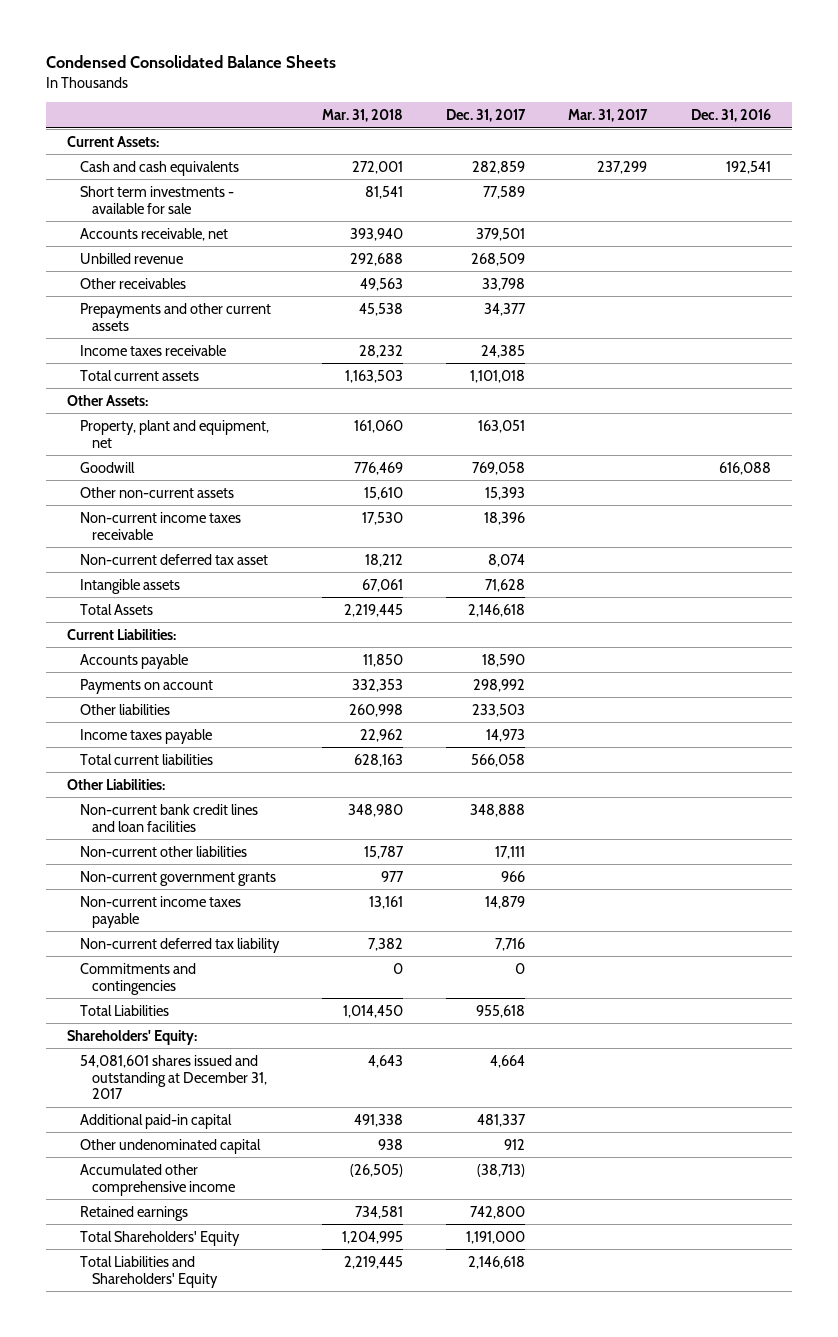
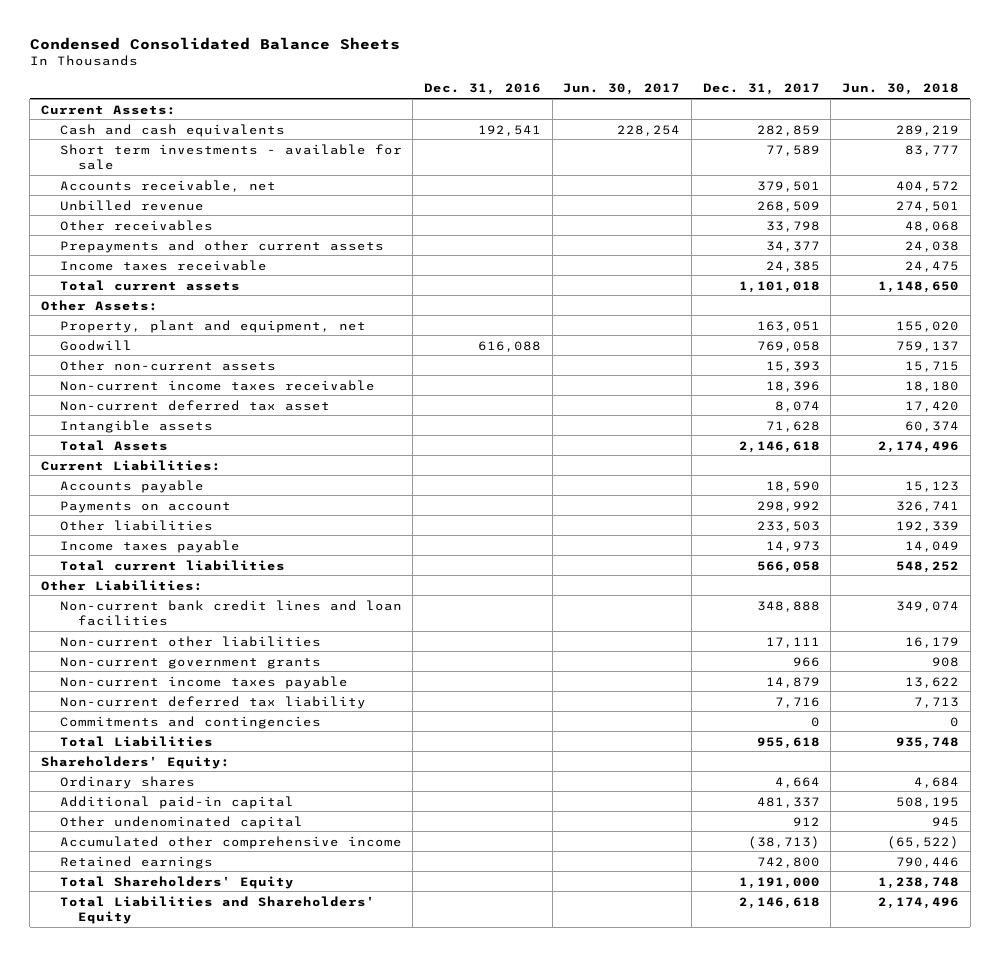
- | Mar. 31, 2018 | Dec. 31, 2017 | Mar. 31, 2017 | Dec. 31, 2016
+ | Dec. 31, 2016 | Jun. 30, 2017 | Dec. 31, 2017 | Jun. 30, 2018
- 54,081,601 shares issued and outstanding at December 31, 2017 | 4,643 | 4,664 | |
+ Ordinary shares | | | 4,664 | 4,684

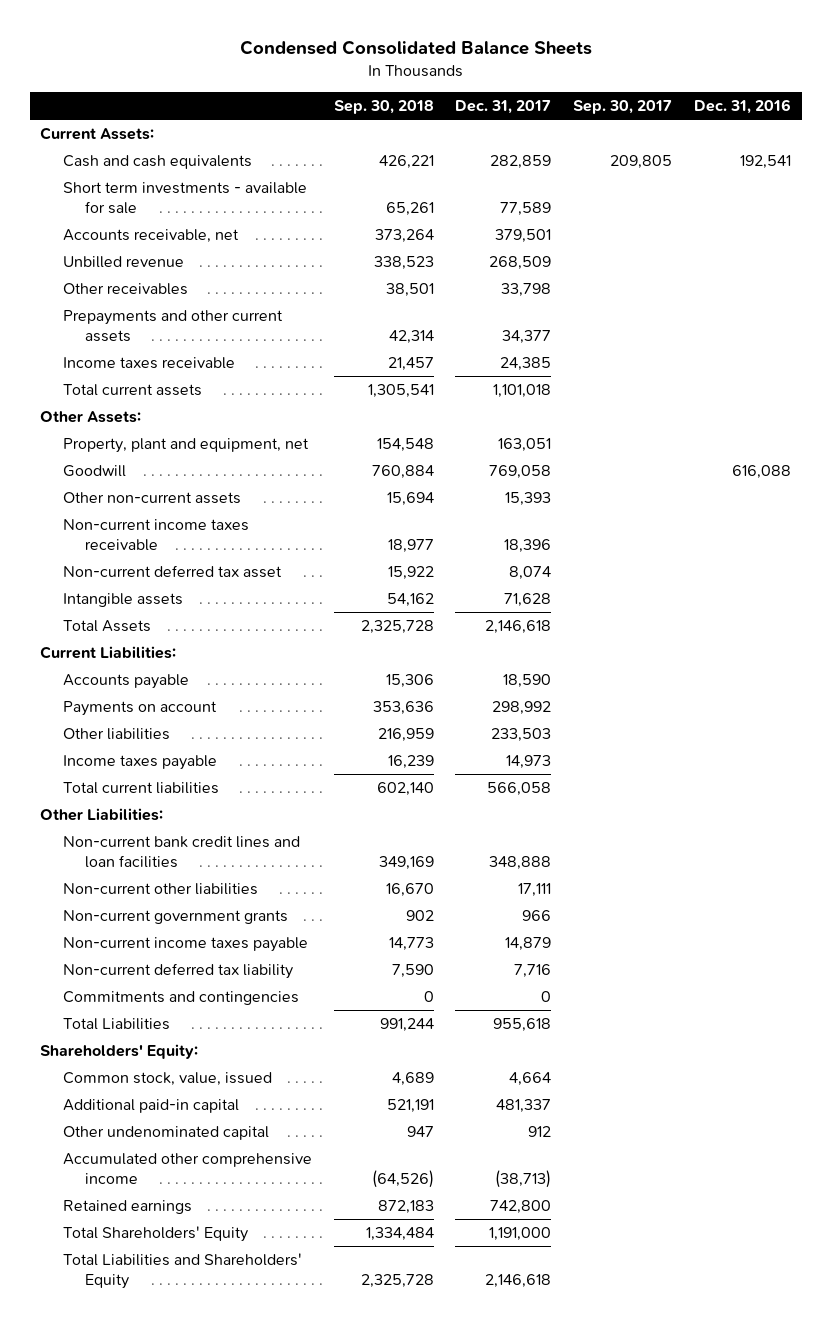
- | Dec. 31, 2016 | Jun. 30, 2017 | Dec. 31, 2017 | Jun. 30, 2018
+ | Sep. 30, 2018 | Dec. 31, 2017 | Sep. 30, 2017 | Dec. 31, 2016
- Ordinary shares | | | 4,664 | 4,684
+ Common stock, value, issued | 4,689 | 4,664 | |

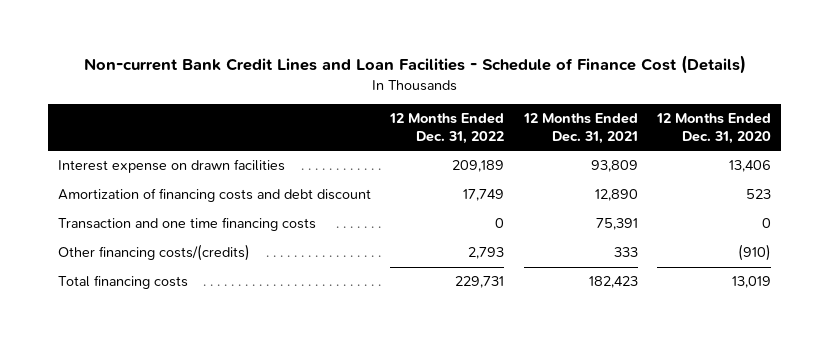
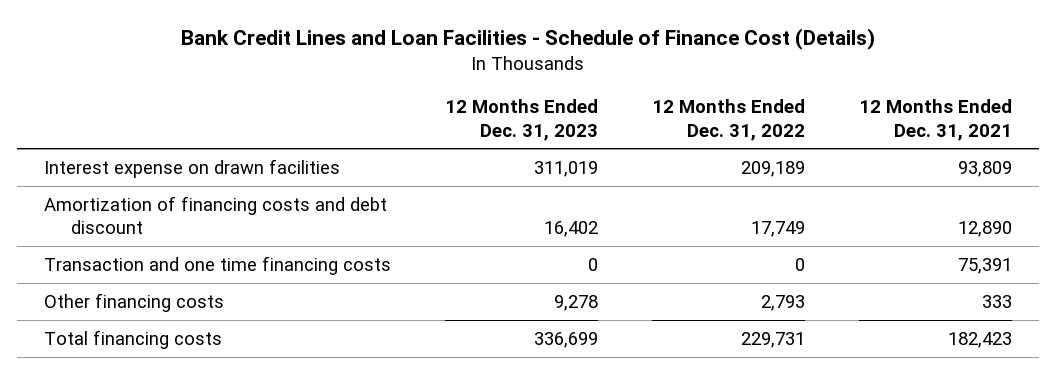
- Non-current Bank Credit Lines and Loan Facilities - Schedule of Finance Cost (Details)
+ Bank Credit Lines and Loan Facilities - Schedule of Finance Cost (Details)
- | 12 Months Ended Dec. 31, 2022 | 12 Months Ended Dec. 31, 2021 | 12 Months Ended Dec. 31, 2020
+ | 12 Months Ended Dec. 31, 2023 | 12 Months Ended Dec. 31, 2022 | 12 Months Ended Dec. 31, 2021
- Other financing costs/(credits) | 2,793 | 333 | (910)
+ Other financing costs | 9,278 | 2,793 | 333

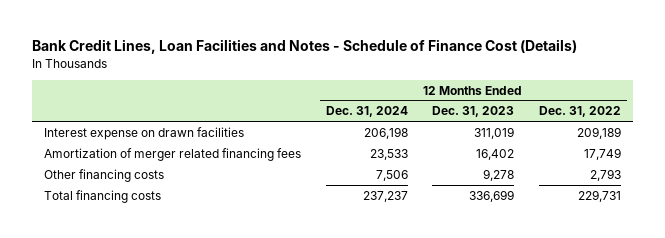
- Bank Credit Lines and Loan Facilities - Schedule of Finance Cost (Details)
+ Bank Credit Lines, Loan Facilities and Notes - Schedule of Finance Cost (Details)
- | 12 Months Ended Dec. 31, 2023 | 12 Months Ended Dec. 31, 2022 | 12 Months Ended Dec. 31, 2021
+ | 12 Months Ended Dec. 31, 2024 | 12 Months Ended Dec. 31, 2023 | 12 Months Ended Dec. 31, 2022
- Amortization of financing costs and debt discount | 16,402 | 17,749 | 12,890
- Transaction and one time financing costs | 0 | 0 | 75,391
+ Amortization of merger related financing fees | 23,533 | 16,402 | 17,749

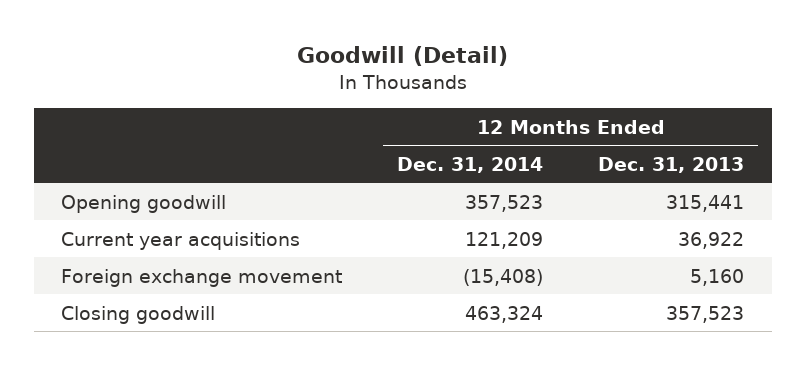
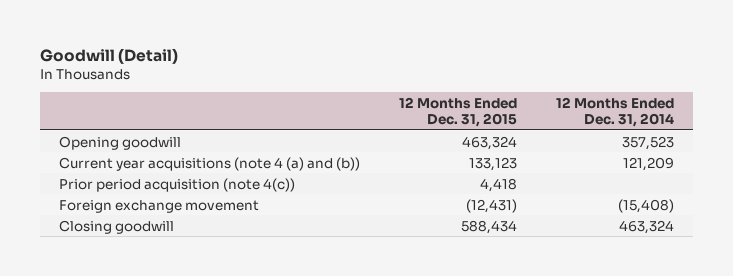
- | 12 Months Ended Dec. 31, 2014 | 12 Months Ended Dec. 31, 2013
+ | 12 Months Ended Dec. 31, 2015 | 12 Months Ended Dec. 31, 2014
- Current year acquisitions | 121,209 | 36,922
+ Current year acquisitions (note 4 (a) and (b)) | 133,123 | 121,209
+ Prior period acquisition (note 4(c)) | 4,418 |

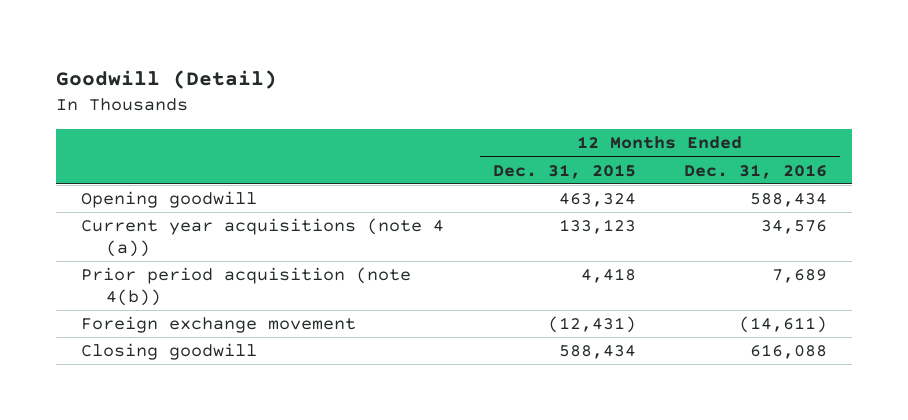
- | 12 Months Ended Dec. 31, 2015 | 12 Months Ended Dec. 31, 2014
+ | 12 Months Ended Dec. 31, 2015 | 12 Months Ended Dec. 31, 2016
- Current year acquisitions (note 4 (a) and (b)) | 133,123 | 121,209
- Prior period acquisition (note 4(c)) | 4,418 |
+ Current year acquisitions (note 4 (a)) | 133,123 | 34,576
+ Prior period acquisition (note 4(b)) | 4,418 | 7,689

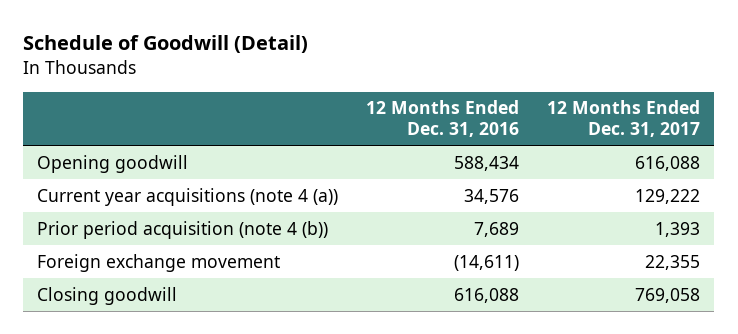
- Goodwill (Detail)
+ Schedule of Goodwill (Detail)
- | 12 Months Ended Dec. 31, 2015 | 12 Months Ended Dec. 31, 2016
+ | 12 Months Ended Dec. 31, 2016 | 12 Months Ended Dec. 31, 2017
- Prior period acquisition (note 4(b)) | 4,418 | 7,689
+ Prior period acquisition (note 4 (b)) | 7,689 | 1,393

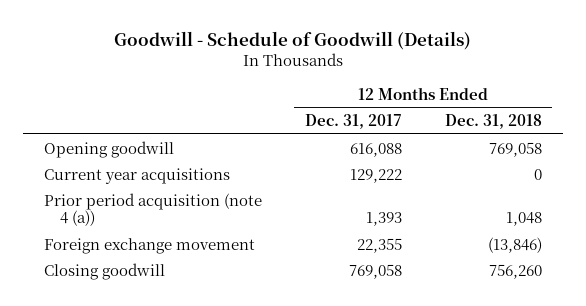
- Schedule of Goodwill (Detail)
+ Goodwill - Schedule of Goodwill (Details)
- | 12 Months Ended Dec. 31, 2016 | 12 Months Ended Dec. 31, 2017
+ | 12 Months Ended Dec. 31, 2017 | 12 Months Ended Dec. 31, 2018
- Current year acquisitions (note 4 (a)) | 34,576 | 129,222
- Prior period acquisition (note 4 (b)) | 7,689 | 1,393
+ Current year acquisitions | 129,222 | 0
+ Prior period acquisition (note 4 (a)) | 1,393 | 1,048

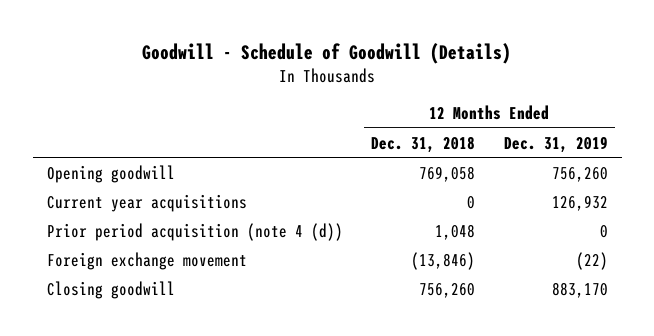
- | 12 Months Ended Dec. 31, 2017 | 12 Months Ended Dec. 31, 2018
+ | 12 Months Ended Dec. 31, 2018 | 12 Months Ended Dec. 31, 2019
- Prior period acquisition (note 4 (a)) | 1,393 | 1,048
+ Prior period acquisition (note 4 (d)) | 1,048 | 0

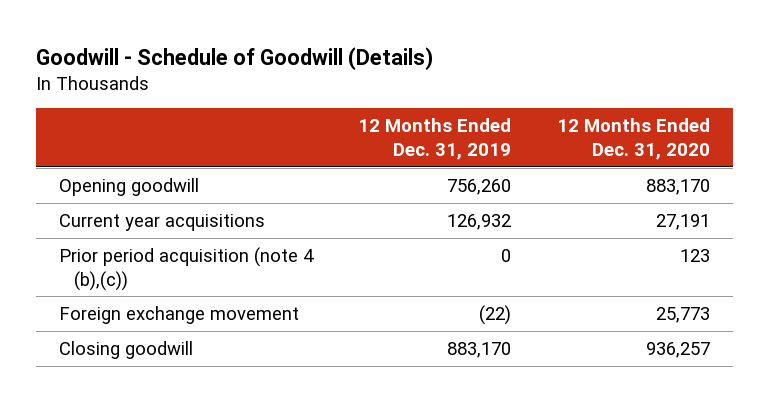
- | 12 Months Ended Dec. 31, 2018 | 12 Months Ended Dec. 31, 2019
+ | 12 Months Ended Dec. 31, 2019 | 12 Months Ended Dec. 31, 2020
- Prior period acquisition (note 4 (d)) | 1,048 | 0
+ Prior period acquisition (note 4 (b),(c)) | 0 | 123

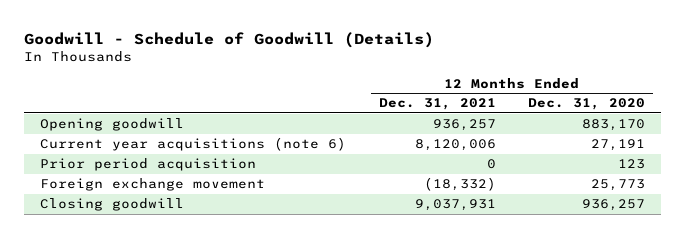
- | 12 Months Ended Dec. 31, 2019 | 12 Months Ended Dec. 31, 2020
+ | 12 Months Ended Dec. 31, 2021 | 12 Months Ended Dec. 31, 2020
- Current year acquisitions | 126,932 | 27,191
- Prior period acquisition (note 4 (b),(c)) | 0 | 123
+ Current year acquisitions (note 6) | 8,120,006 | 27,191
+ Prior period acquisition | 0 | 123

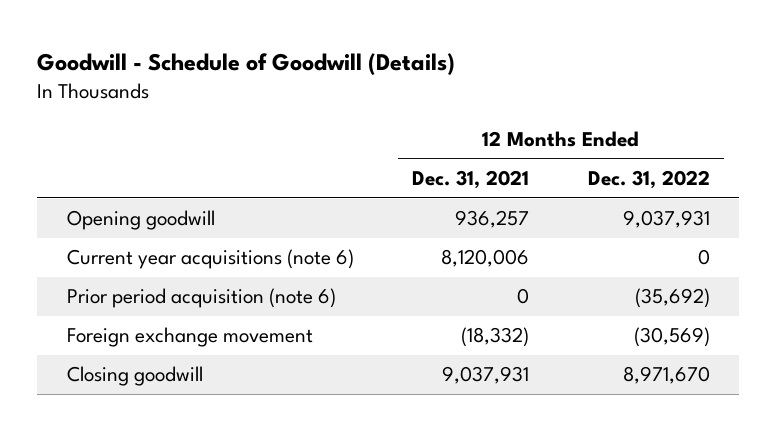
- | 12 Months Ended Dec. 31, 2021 | 12 Months Ended Dec. 31, 2020
+ | 12 Months Ended Dec. 31, 2021 | 12 Months Ended Dec. 31, 2022
- Prior period acquisition | 0 | 123
+ Prior period acquisition (note 6) | 0 | (35,692)

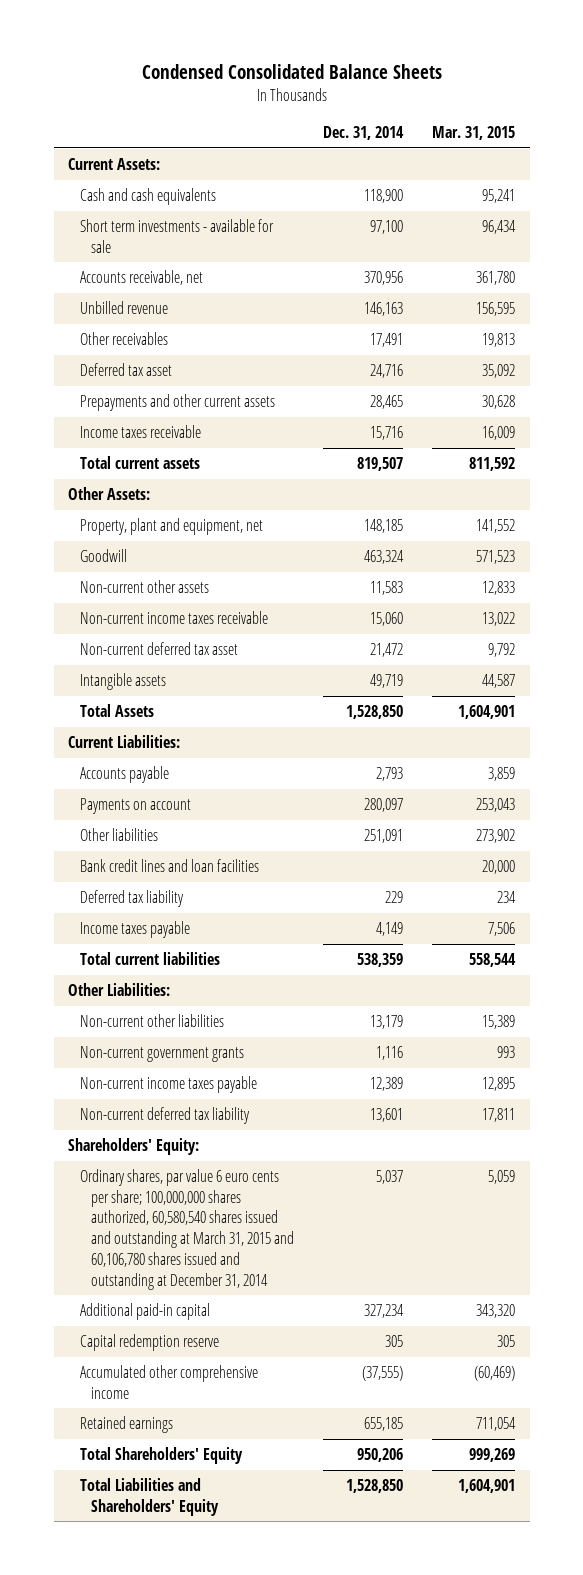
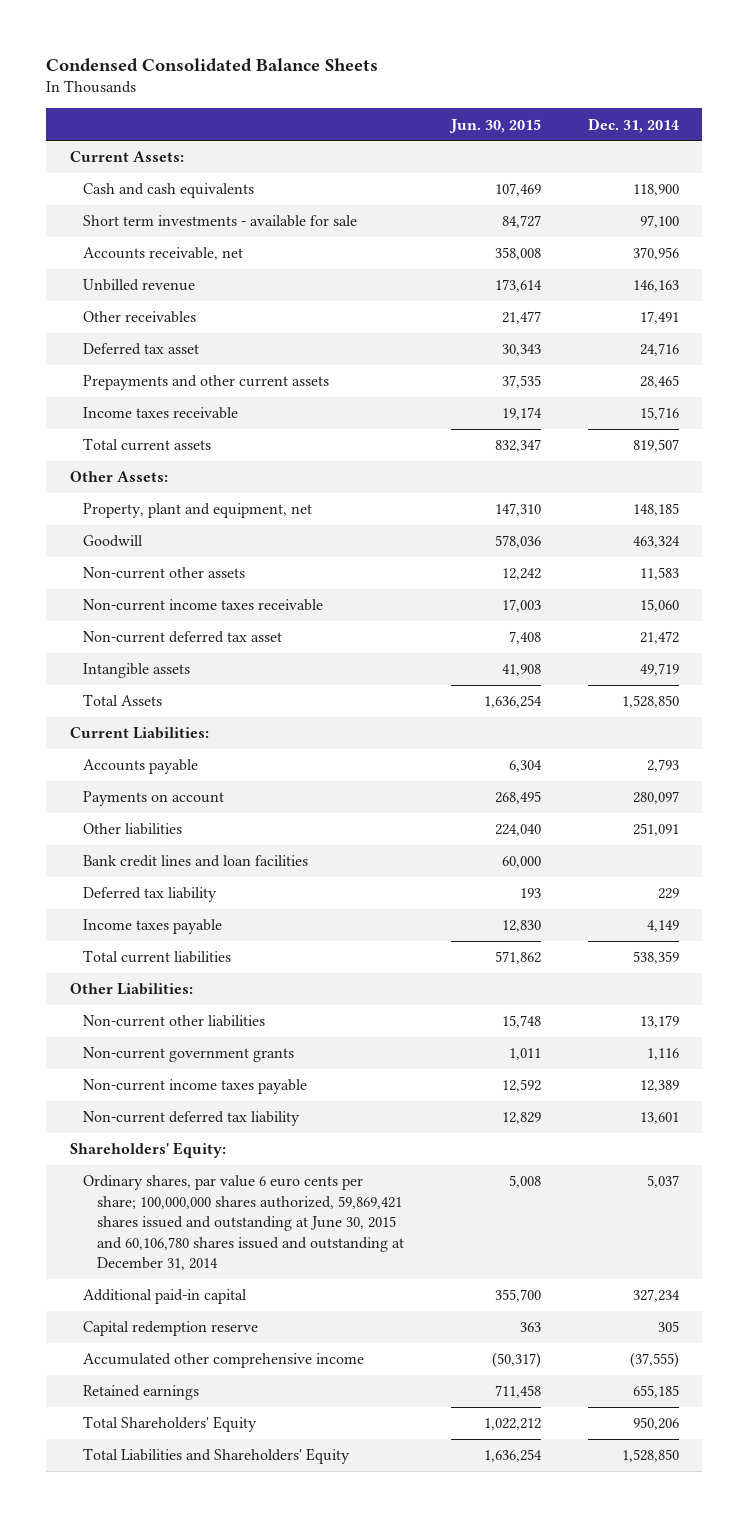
- | Dec. 31, 2014 | Mar. 31, 2015
+ | Jun. 30, 2015 | Dec. 31, 2014
- Ordinary shares, par value 6 euro cents per share; 100,000,000 shares authorized, 60,580,540 shares issued and outstanding at March 31, 2015 and 60,106,780 shares issued and outstanding at December 31, 2014 | 5,037 | 5,059
+ Ordinary shares, par value 6 euro cents per share; 100,000,000 shares authorized, 59,869,421 shares issued and outstanding at June 30, 2015 and 60,106,780 shares issued and outstanding at December 31, 2014 | 5,008 | 5,037

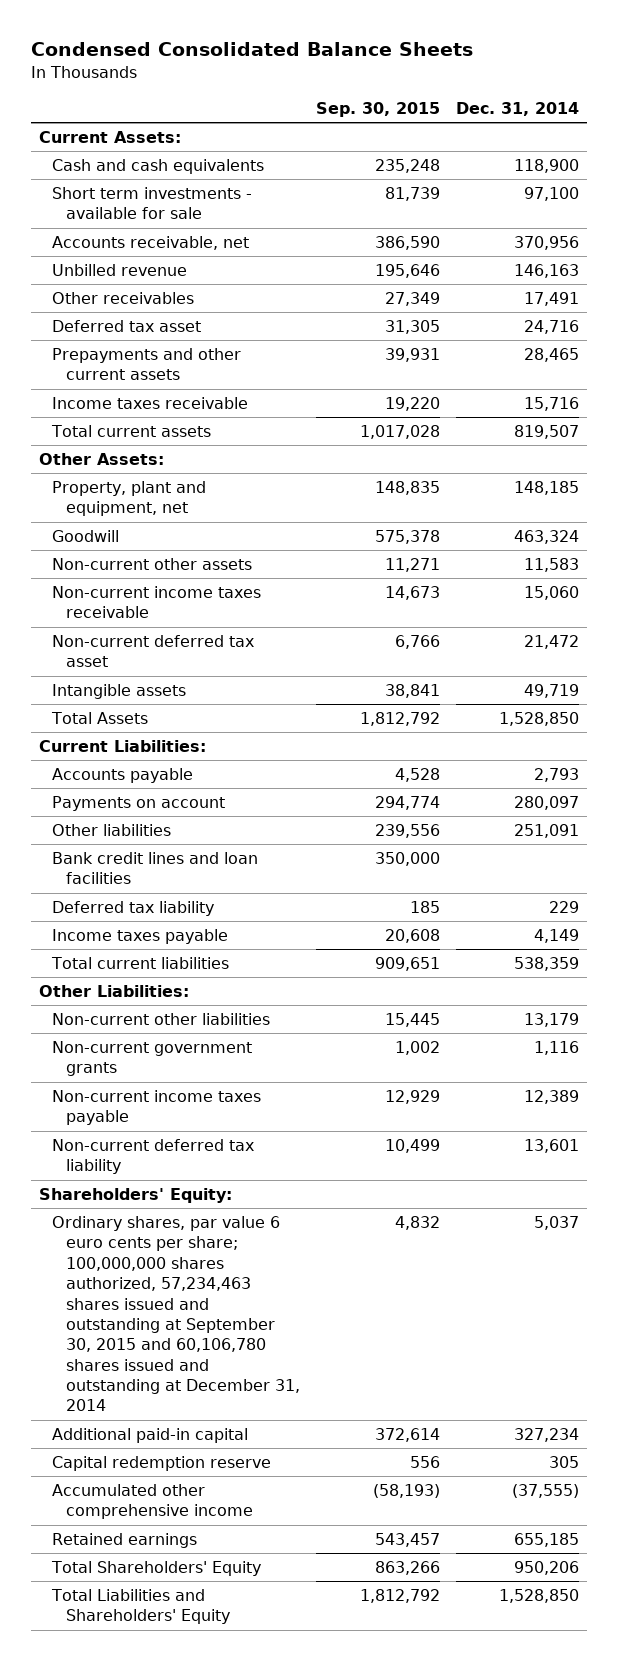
- | Jun. 30, 2015 | Dec. 31, 2014
+ | Sep. 30, 2015 | Dec. 31, 2014
- Ordinary shares, par value 6 euro cents per share; 100,000,000 shares authorized, 59,869,421 shares issued and outstanding at June 30, 2015 and 60,106,780 shares issued and outstanding at December 31, 2014 | 5,008 | 5,037
+ Ordinary shares, par value 6 euro cents per share; 100,000,000 shares authorized, 57,234,463 shares issued and outstanding at September 30, 2015 and 60,106,780 shares issued and outstanding at December 31, 2014 | 4,832 | 5,037

